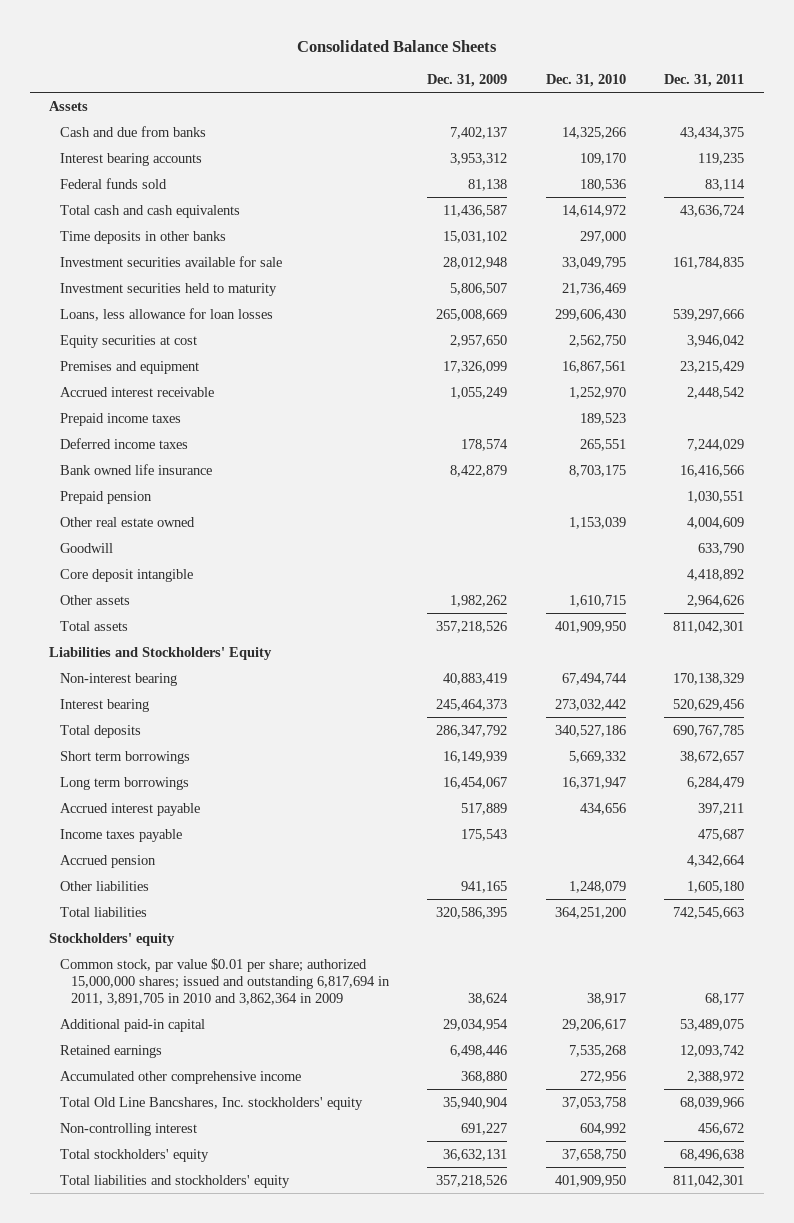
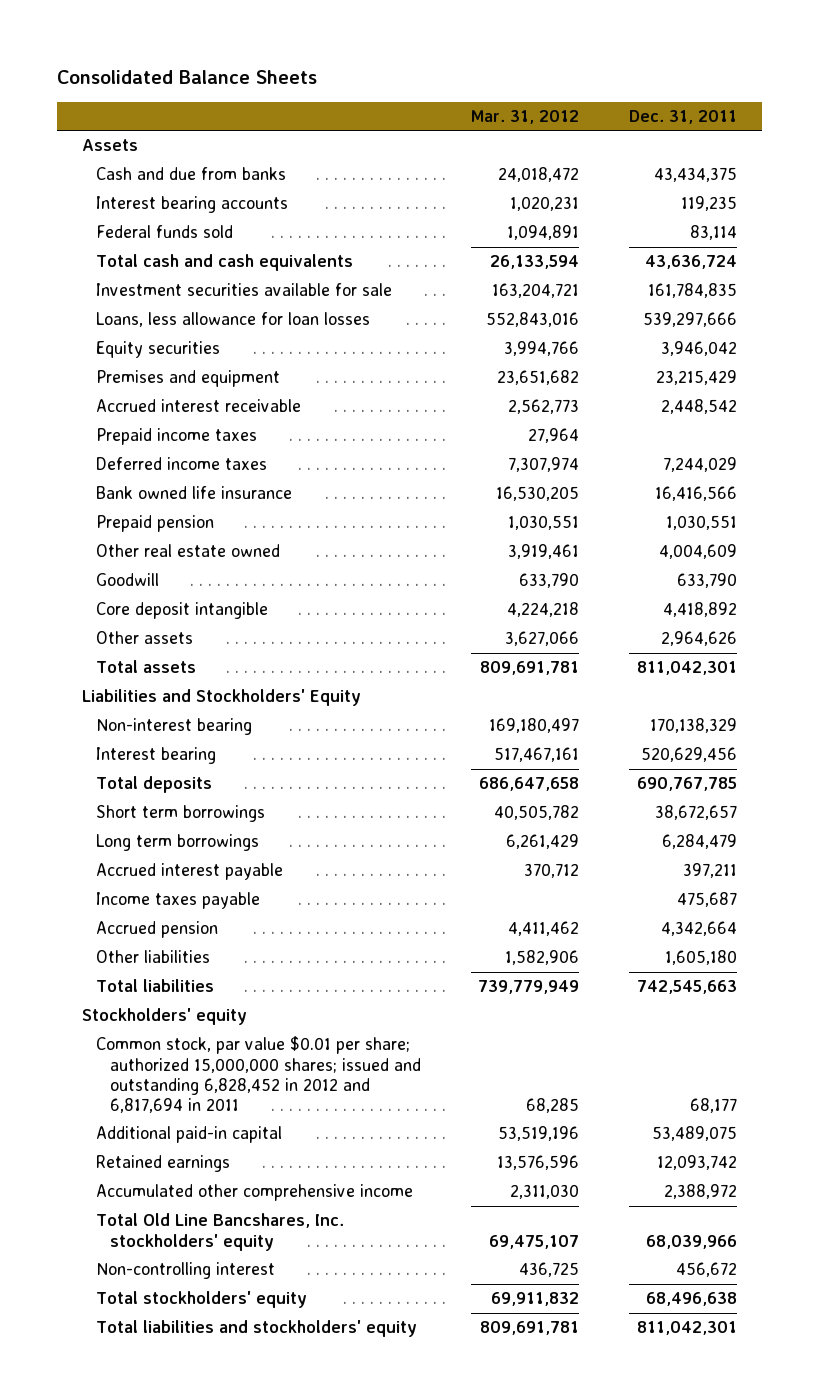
- | Dec. 31, 2009 | Dec. 31, 2010 | Dec. 31, 2011
+ | Mar. 31, 2012 | Dec. 31, 2011
- Time deposits in other banks | 15,031,102 | 297,000 |
- Investment securities held to maturity | 5,806,507 | 21,736,469 |
- Equity securities at cost | 2,957,650 | 2,562,750 | 3,946,042
+ Equity securities | 3,994,766 | 3,946,042
- Common stock, par value $0.01 per share; authorized 15,000,000 shares; issued and outstanding 6,817,694 in 2011, 3,891,705 in 2010 and 3,862,364 in 2009 | 38,624 | 38,917 | 68,177
+ Common stock, par value $0.01 per share; authorized 15,000,000 shares; issued and outstanding 6,828,452 in 2012 and 6,817,694 in 2011 | 68,285 | 68,177

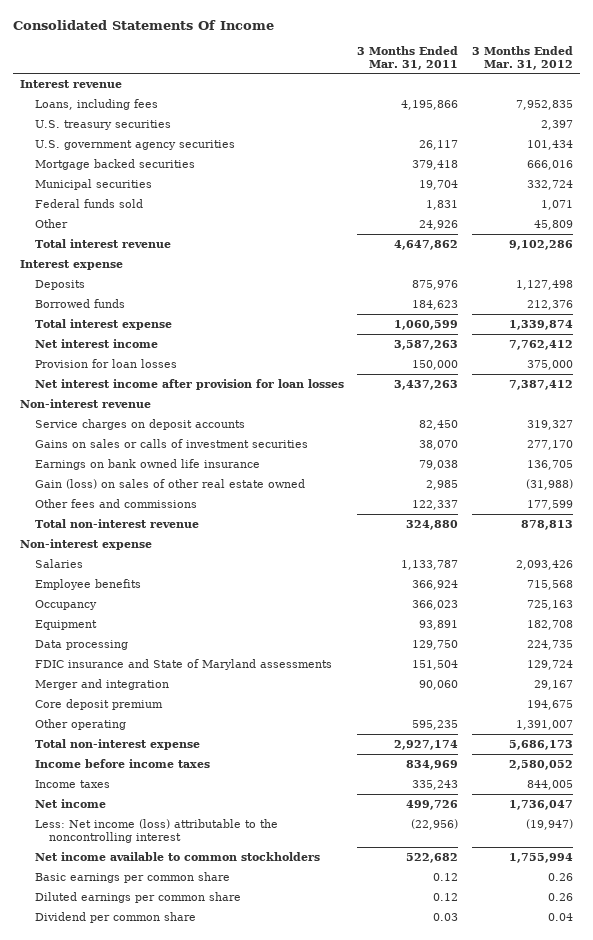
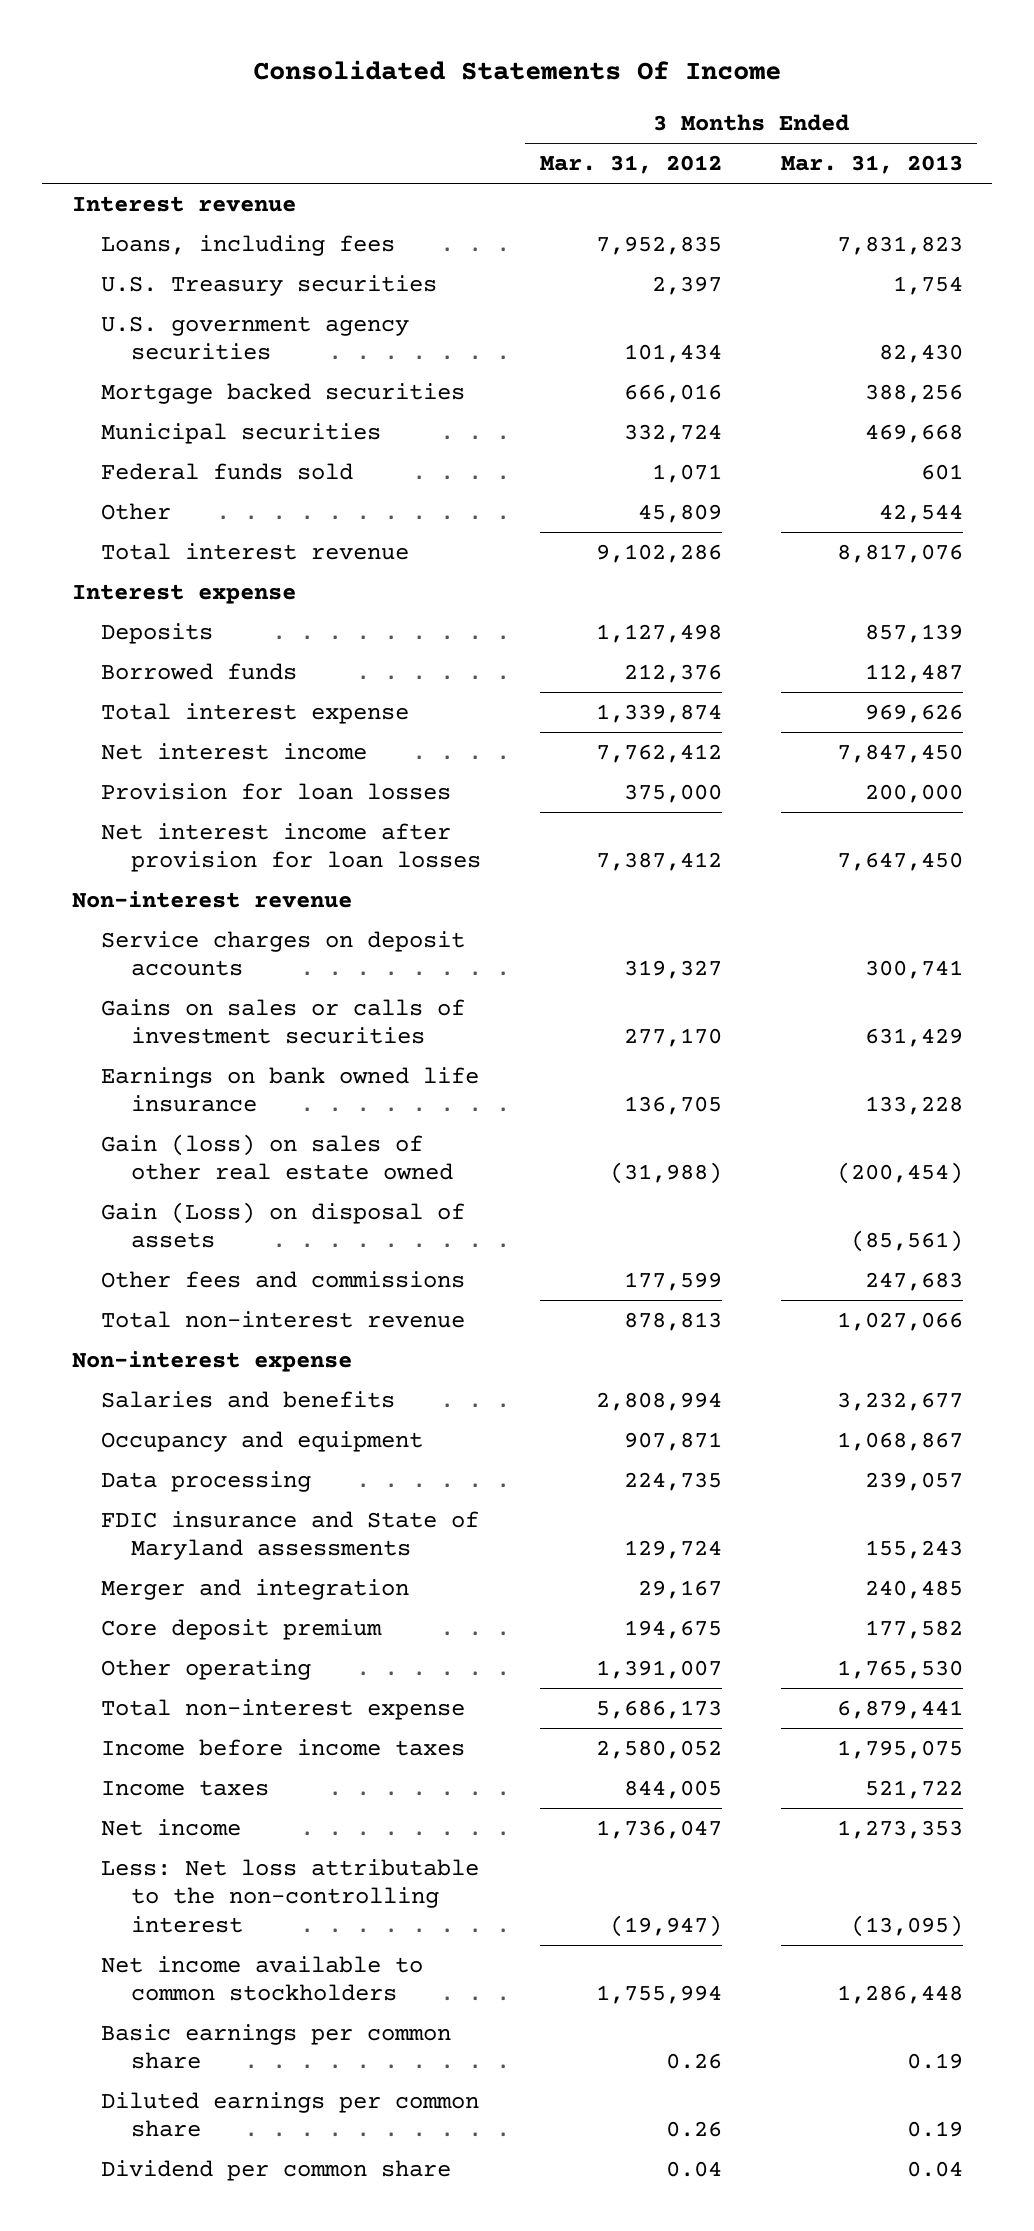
- | 3 Months Ended Mar. 31, 2011 | 3 Months Ended Mar. 31, 2012
+ | 3 Months Ended Mar. 31, 2012 | 3 Months Ended Mar. 31, 2013
- U.S. treasury securities | | 2,397
+ U.S. Treasury securities | 2,397 | 1,754
+ Gain (Loss) on disposal of assets | | (85,561)
- Salaries | 1,133,787 | 2,093,426
- Employee benefits | 366,924 | 715,568
- Occupancy | 366,023 | 725,163
- Equipment | 93,891 | 182,708
+ Salaries and benefits | 2,808,994 | 3,232,677
+ Occupancy and equipment | 907,871 | 1,068,867
- Less: Net income (loss) attributable to the noncontrolling interest | (22,956) | (19,947)
+ Less: Net loss attributable to the non-controlling interest | (19,947) | (13,095)

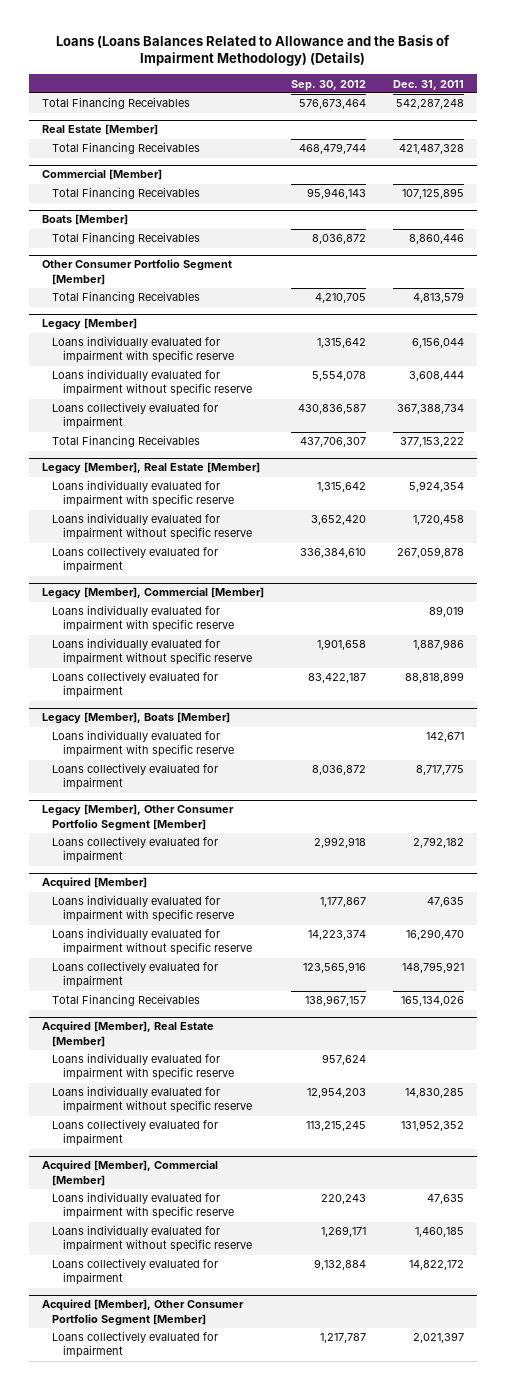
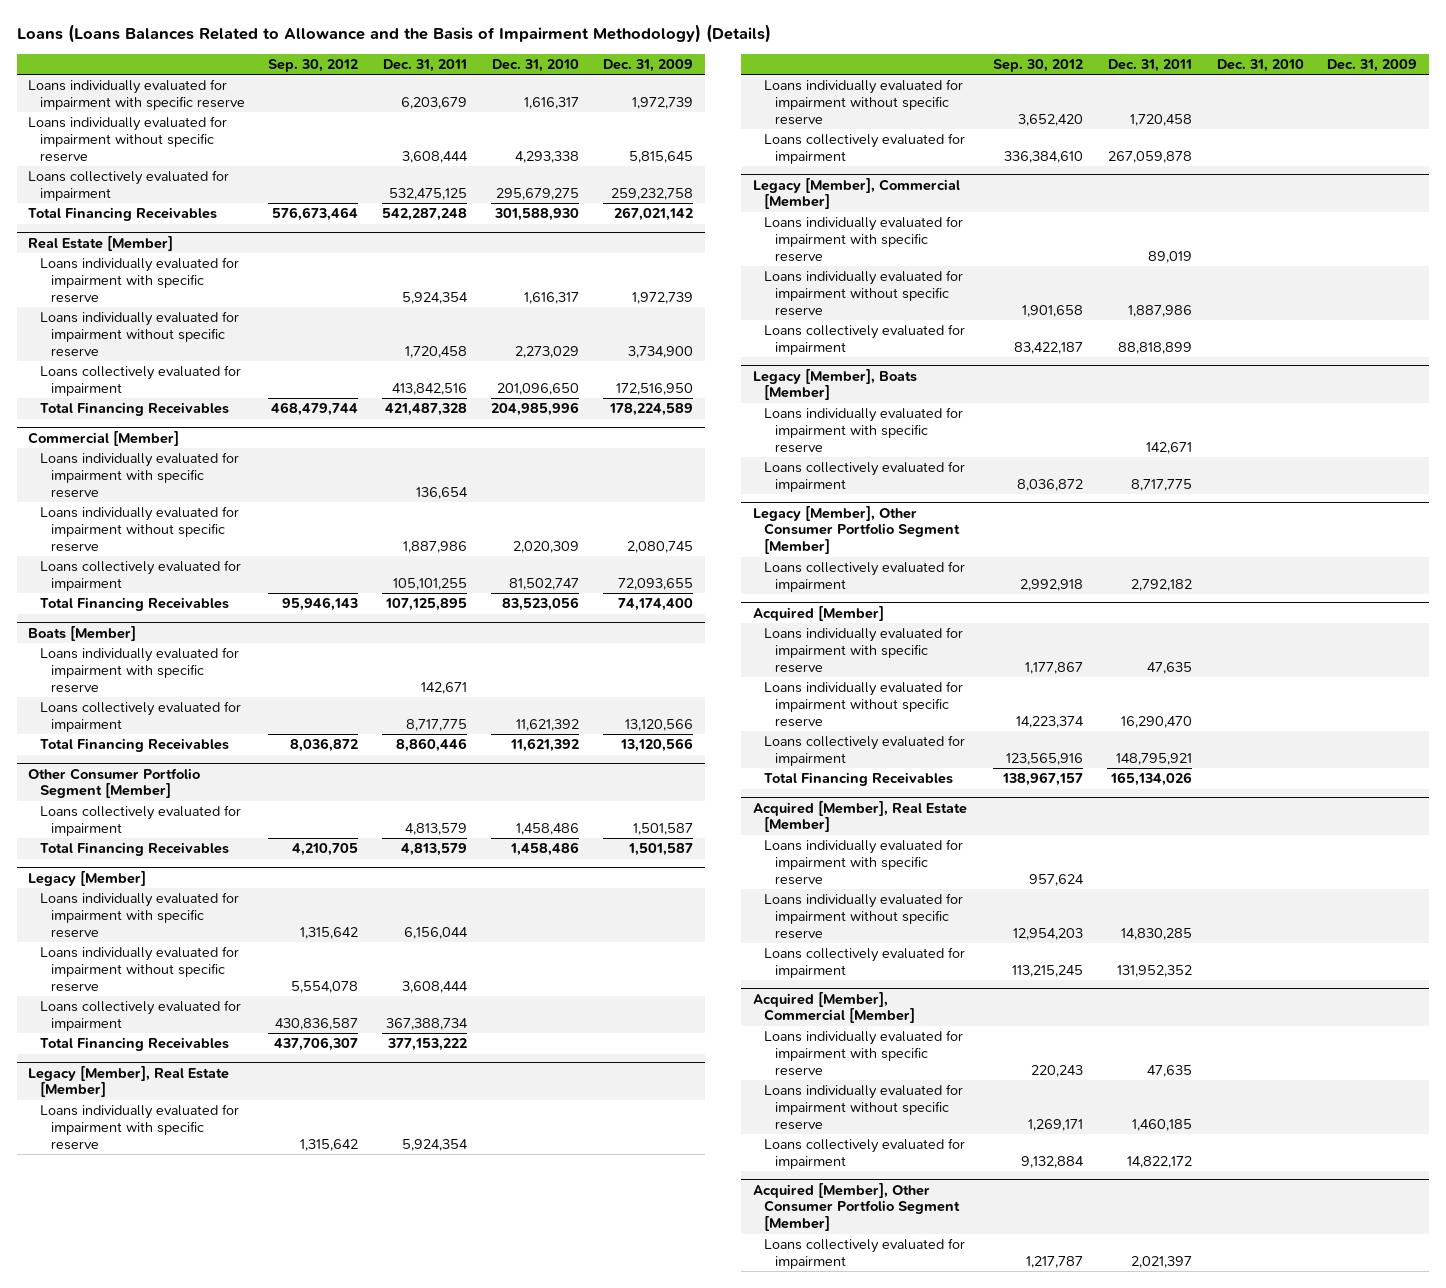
- | Sep. 30, 2012 | Dec. 31, 2011
+ | Sep. 30, 2012 | Dec. 31, 2011 | Dec. 31, 2010 | Dec. 31, 2009
+ Loans individually evaluated for impairment with specific reserve | | 6,203,679 | 1,616,317 | 1,972,739
+ Loans individually evaluated for impairment without specific reserve | | 3,608,444 | 4,293,338 | 5,815,645
+ Loans collectively evaluated for impairment | | 532,475,125 | 295,679,275 | 259,232,758
@ Real Estate [Member]
+ Loans individually evaluated for impairment with specific reserve | | 5,924,354 | 1,616,317 | 1,972,739
+ Loans individually evaluated for impairment without specific reserve | | 1,720,458 | 2,273,029 | 3,734,900
+ Loans collectively evaluated for impairment | | 413,842,516 | 201,096,650 | 172,516,950
@ Commercial [Member]
+ Loans individually evaluated for impairment with specific reserve | | 136,654 | |
+ Loans individually evaluated for impairment without specific reserve | | 1,887,986 | 2,020,309 | 2,080,745
+ Loans collectively evaluated for impairment | | 105,101,255 | 81,502,747 | 72,093,655
@ Boats [Member]
+ Loans individually evaluated for impairment with specific reserve | | 142,671 | |
+ Loans collectively evaluated for impairment | | 8,717,775 | 11,621,392 | 13,120,566
@ Other Consumer Portfolio Segment [Member]
+ Loans collectively evaluated for impairment | | 4,813,579 | 1,458,486 | 1,501,587

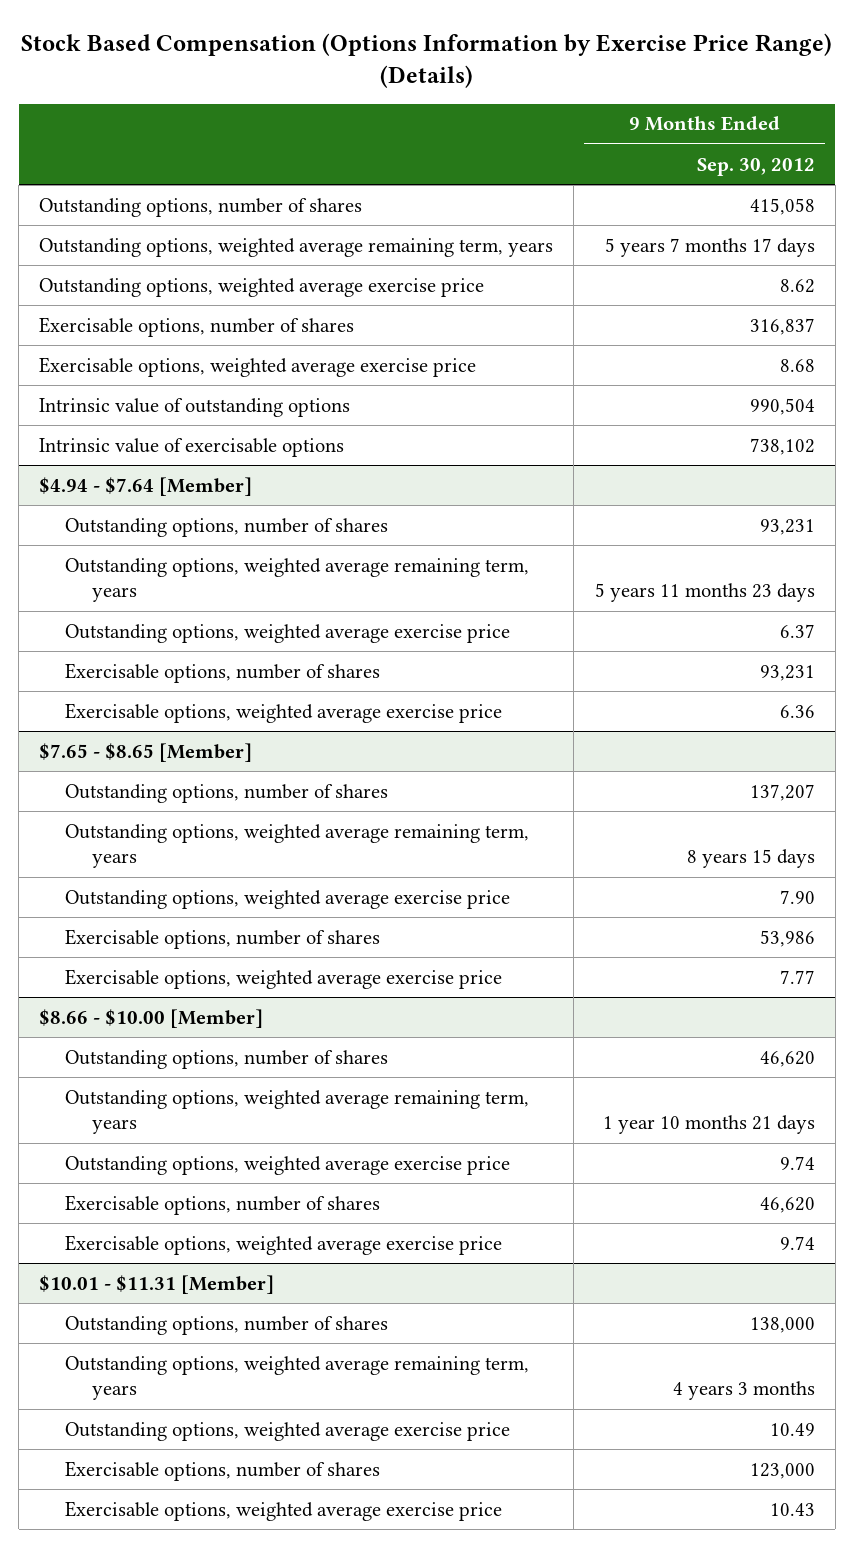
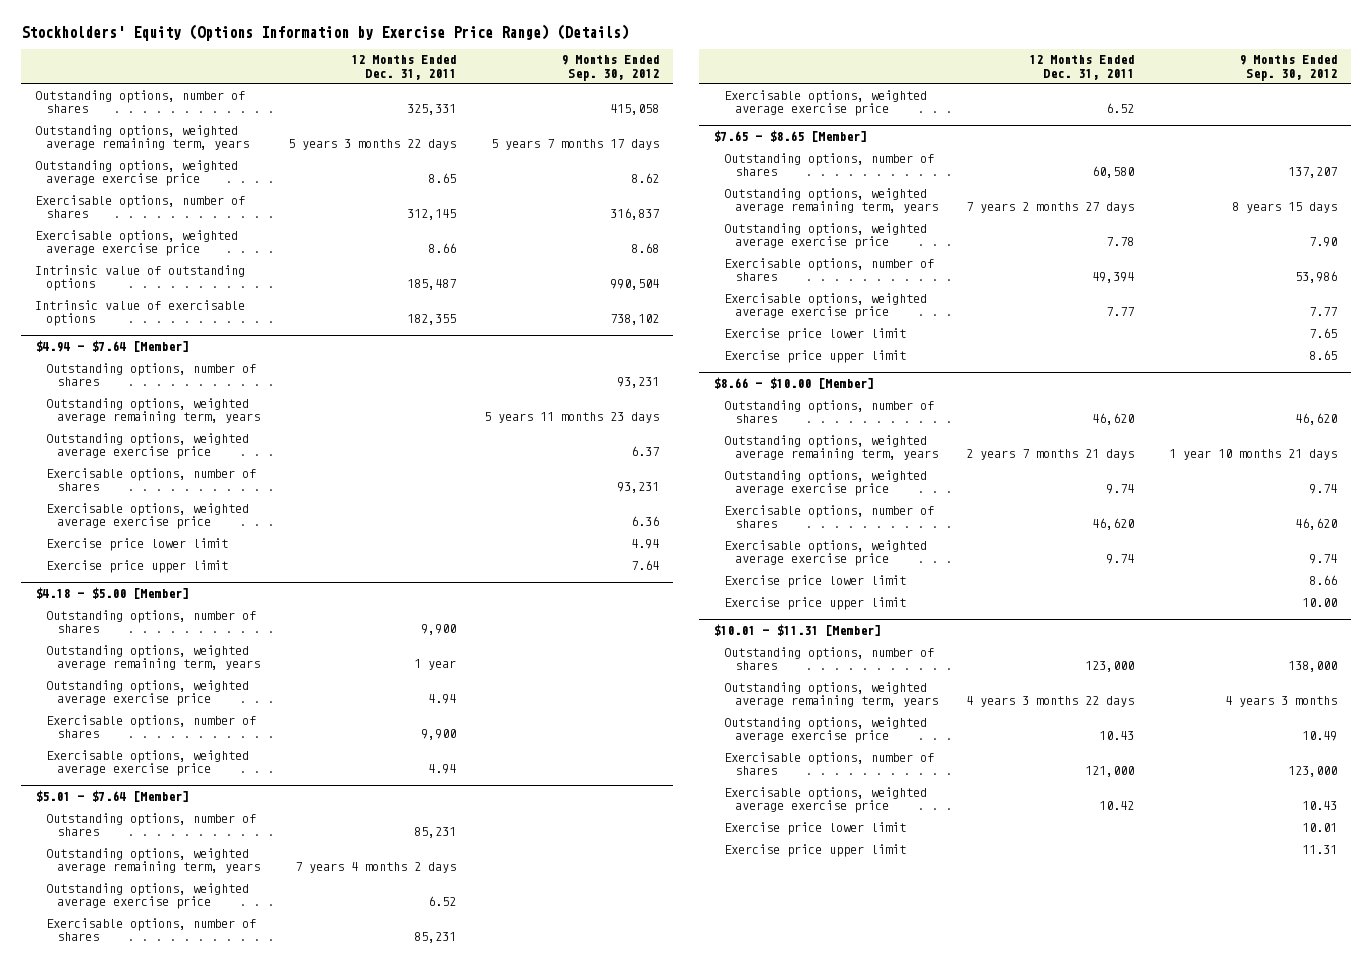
- Stock Based Compensation (Options Information by Exercise Price Range) (Details)
+ Stockholders' Equity (Options Information by Exercise Price Range) (Details)
- | 9 Months Ended Sep. 30, 2012
+ | 12 Months Ended Dec. 31, 2011 | 9 Months Ended Sep. 30, 2012
@ $4.94 - $7.64 [Member]
+ Exercise price lower limit | | 4.94
+ Exercise price upper limit | | 7.64
+ $4.18 - $5.00 [Member]
+ Outstanding options, number of shares | 9,900 |
+ Outstanding options, weighted average remaining term, years | 1 year |
+ Outstanding options, weighted average exercise price | 4.94 |
+ Exercisable options, number of shares | 9,900 |
+ Exercisable options, weighted average exercise price | 4.94 |
+ $5.01 - $7.64 [Member]
+ Outstanding options, number of shares | 85,231 |
+ Outstanding options, weighted average remaining term, years | 7 years 4 months 2 days |
+ Outstanding options, weighted average exercise price | 6.52 |
+ Exercisable options, number of shares | 85,231 |
+ Exercisable options, weighted average exercise price | 6.52 |
@ $7.65 - $8.65 [Member]
+ Exercise price lower limit | | 7.65
+ Exercise price upper limit | | 8.65
@ $8.66 - $10.00 [Member]
+ Exercise price lower limit | | 8.66
+ Exercise price upper limit | | 10.00
@ $10.01 - $11.31 [Member]
+ Exercise price lower limit | | 10.01
+ Exercise price upper limit | | 11.31

